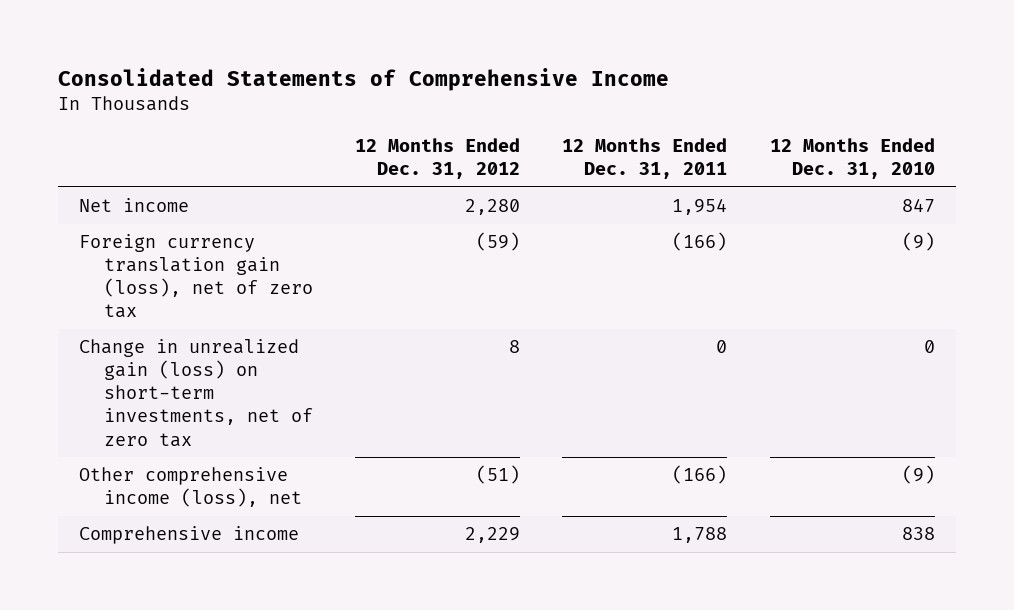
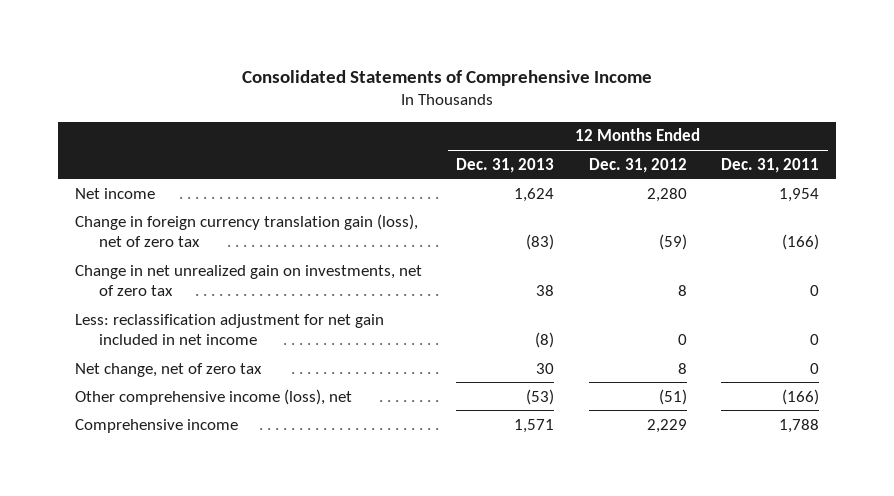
- | 12 Months Ended Dec. 31, 2012 | 12 Months Ended Dec. 31, 2011 | 12 Months Ended Dec. 31, 2010
+ | 12 Months Ended Dec. 31, 2013 | 12 Months Ended Dec. 31, 2012 | 12 Months Ended Dec. 31, 2011
- Foreign currency translation gain (loss), net of zero tax | (59) | (166) | (9)
- Change in unrealized gain (loss) on short-term investments, net of zero tax | 8 | 0 | 0
+ Change in foreign currency translation gain (loss), net of zero tax | (83) | (59) | (166)
+ Change in net unrealized gain on investments, net of zero tax | 38 | 8 | 0
+ Less: reclassification adjustment for net gain included in net income | (8) | 0 | 0
+ Net change, net of zero tax | 30 | 8 | 0

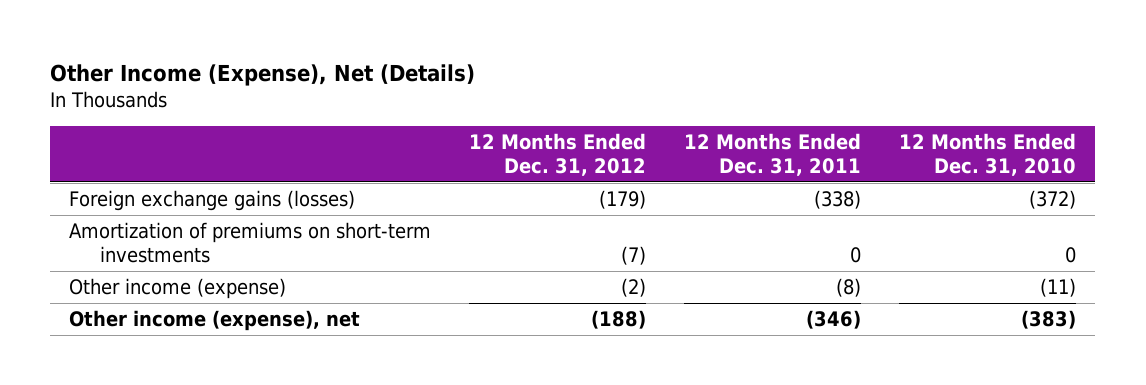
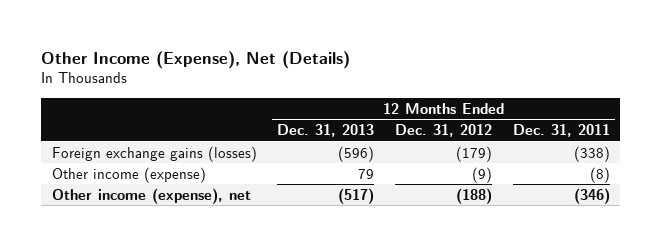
- | 12 Months Ended Dec. 31, 2012 | 12 Months Ended Dec. 31, 2011 | 12 Months Ended Dec. 31, 2010
+ | 12 Months Ended Dec. 31, 2013 | 12 Months Ended Dec. 31, 2012 | 12 Months Ended Dec. 31, 2011
- Amortization of premiums on short-term investments | (7) | 0 | 0
- Other income (expense) | (2) | (8) | (11)
+ Other income (expense) | 79 | (9) | (8)

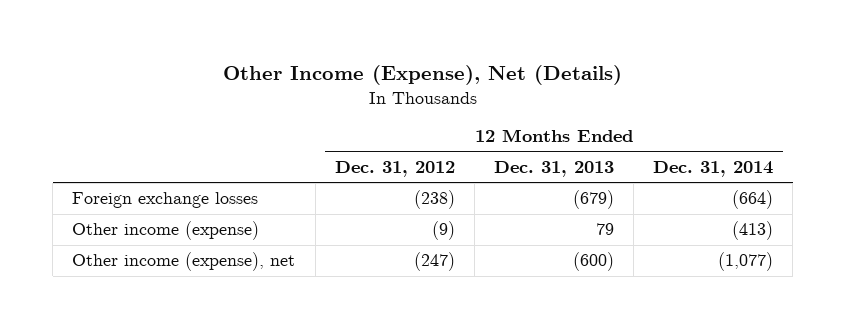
- | 12 Months Ended Dec. 31, 2013 | 12 Months Ended Dec. 31, 2012 | 12 Months Ended Dec. 31, 2011
+ | 12 Months Ended Dec. 31, 2012 | 12 Months Ended Dec. 31, 2013 | 12 Months Ended Dec. 31, 2014
- Foreign exchange gains (losses) | (596) | (179) | (338)
+ Foreign exchange losses | (238) | (679) | (664)
- Other income (expense), net | (517) | (188) | (346)
+ Other income (expense), net | (247) | (600) | (1,077)

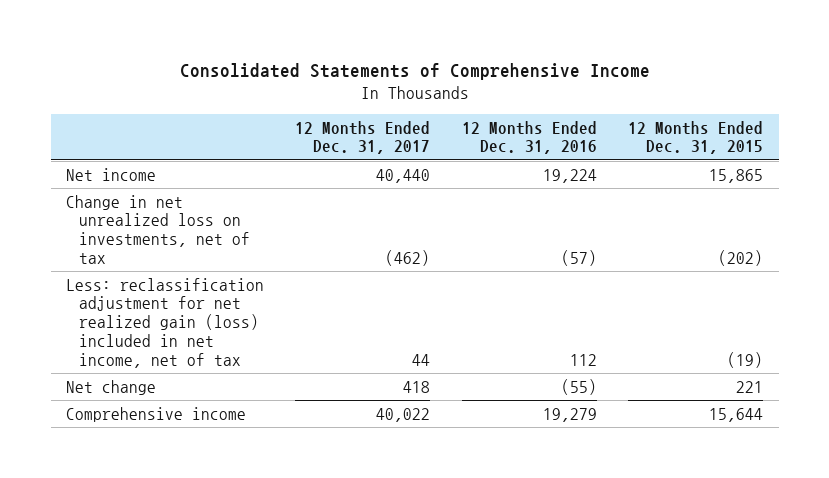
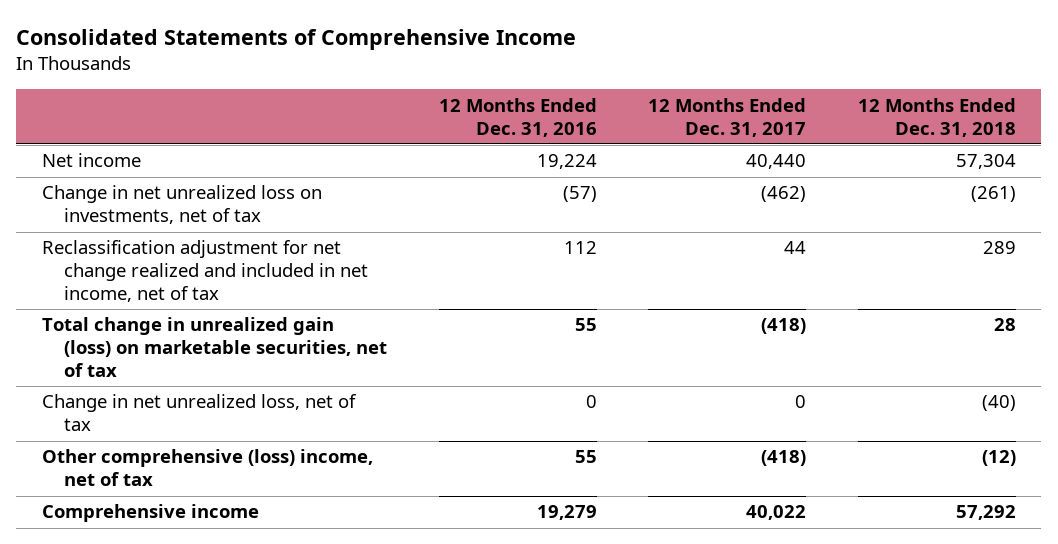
- | 12 Months Ended Dec. 31, 2017 | 12 Months Ended Dec. 31, 2016 | 12 Months Ended Dec. 31, 2015
+ | 12 Months Ended Dec. 31, 2016 | 12 Months Ended Dec. 31, 2017 | 12 Months Ended Dec. 31, 2018
- Less: reclassification adjustment for net realized gain (loss) included in net income, net of tax | 44 | 112 | (19)
- Net change | 418 | (55) | 221
+ Reclassification adjustment for net change realized and included in net income, net of tax | 112 | 44 | 289
+ Total change in unrealized gain (loss) on marketable securities, net of tax | 55 | (418) | 28
+ Change in net unrealized loss, net of tax | 0 | 0 | (40)
+ Other comprehensive (loss) income, net of tax | 55 | (418) | (12)

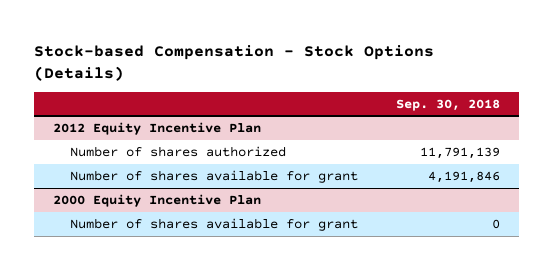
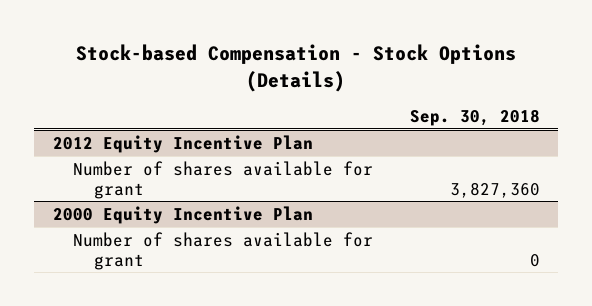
@ 2012 Equity Incentive Plan
- Number of shares authorized | 11,791,139
- Number of shares available for grant | 4,191,846
+ Number of shares available for grant | 3,827,360

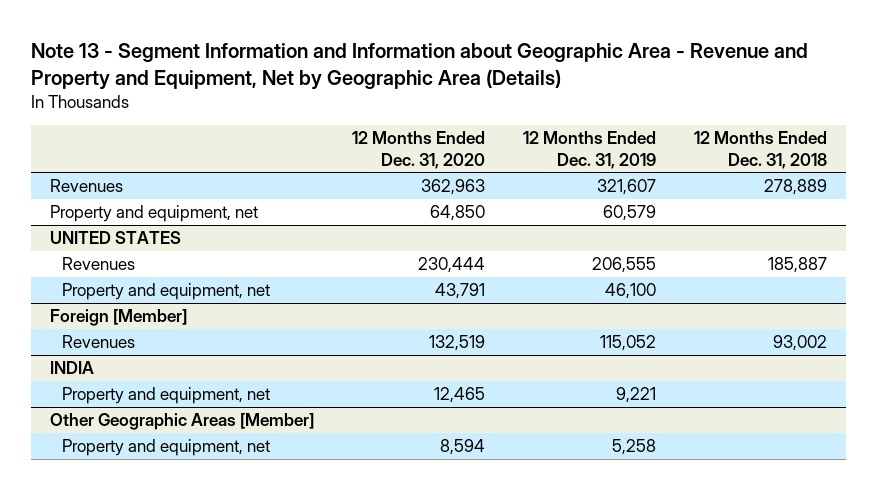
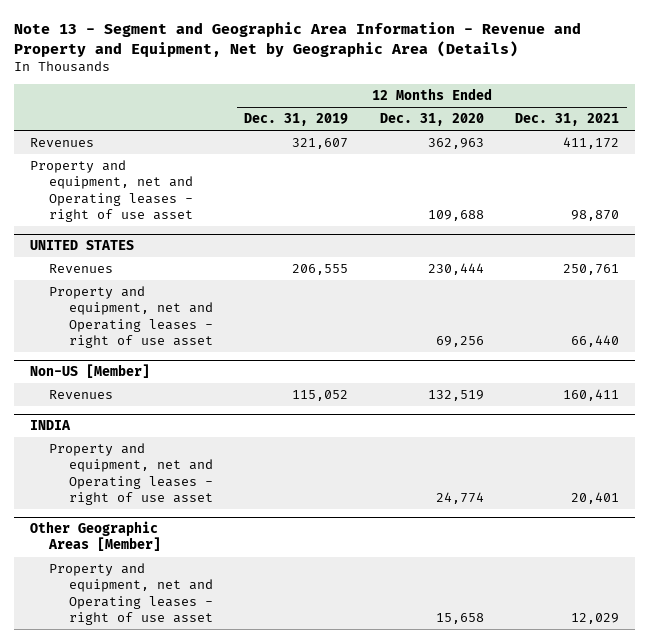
- Note 13 - Segment Information and Information about Geographic Area - Revenue and Property and Equipment, Net by Geographic Area (Details)
+ Note 13 - Segment and Geographic Area Information - Revenue and Property and Equipment, Net by Geographic Area (Details)
- | 12 Months Ended Dec. 31, 2020 | 12 Months Ended Dec. 31, 2019 | 12 Months Ended Dec. 31, 2018
+ | 12 Months Ended Dec. 31, 2019 | 12 Months Ended Dec. 31, 2020 | 12 Months Ended Dec. 31, 2021
- Property and equipment, net | 64,850 | 60,579 |
+ Property and equipment, net and Operating leases - right of use asset | | 109,688 | 98,870
@ UNITED STATES
- Property and equipment, net | 43,791 | 46,100 |
- Foreign [Member]
@ UNITED STATES
+ Property and equipment, net and Operating leases - right of use asset | | 69,256 | 66,440
+ Non-US [Member]
@ INDIA
- Property and equipment, net | 12,465 | 9,221 |
+ Property and equipment, net and Operating leases - right of use asset | | 24,774 | 20,401
@ Other Geographic Areas [Member]
- Property and equipment, net | 8,594 | 5,258 |
+ Property and equipment, net and Operating leases - right of use asset | | 15,658 | 12,029

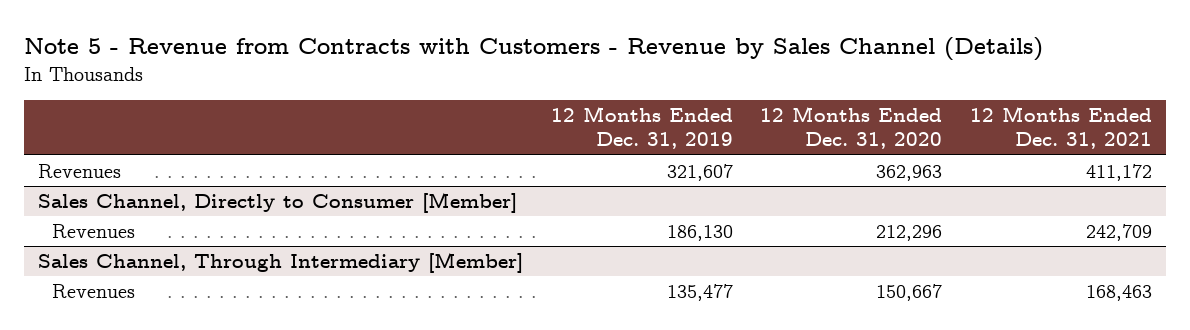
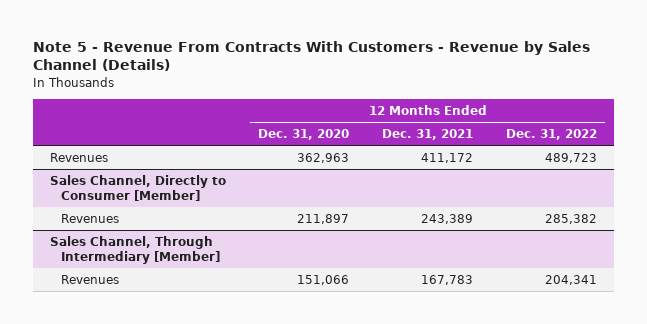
- Note 5 - Revenue from Contracts with Customers - Revenue by Sales Channel (Details)
+ Note 5 - Revenue From Contracts With Customers - Revenue by Sales Channel (Details)
- | 12 Months Ended Dec. 31, 2019 | 12 Months Ended Dec. 31, 2020 | 12 Months Ended Dec. 31, 2021
+ | 12 Months Ended Dec. 31, 2020 | 12 Months Ended Dec. 31, 2021 | 12 Months Ended Dec. 31, 2022
@ Sales Channel, Directly to Consumer [Member]
- Revenues | 186,130 | 212,296 | 242,709
+ Revenues | 211,897 | 243,389 | 285,382
@ Sales Channel, Through Intermediary [Member]
- Revenues | 135,477 | 150,667 | 168,463
+ Revenues | 151,066 | 167,783 | 204,341

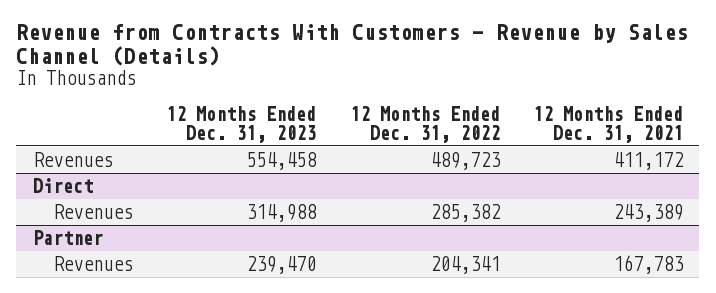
- Note 5 - Revenue From Contracts With Customers - Revenue by Sales Channel (Details)
+ Revenue from Contracts With Customers - Revenue by Sales Channel (Details)
- | 12 Months Ended Dec. 31, 2020 | 12 Months Ended Dec. 31, 2021 | 12 Months Ended Dec. 31, 2022
+ | 12 Months Ended Dec. 31, 2023 | 12 Months Ended Dec. 31, 2022 | 12 Months Ended Dec. 31, 2021
- Sales Channel, Directly to Consumer [Member]
+ Direct
- Sales Channel, Through Intermediary [Member]
+ Partner

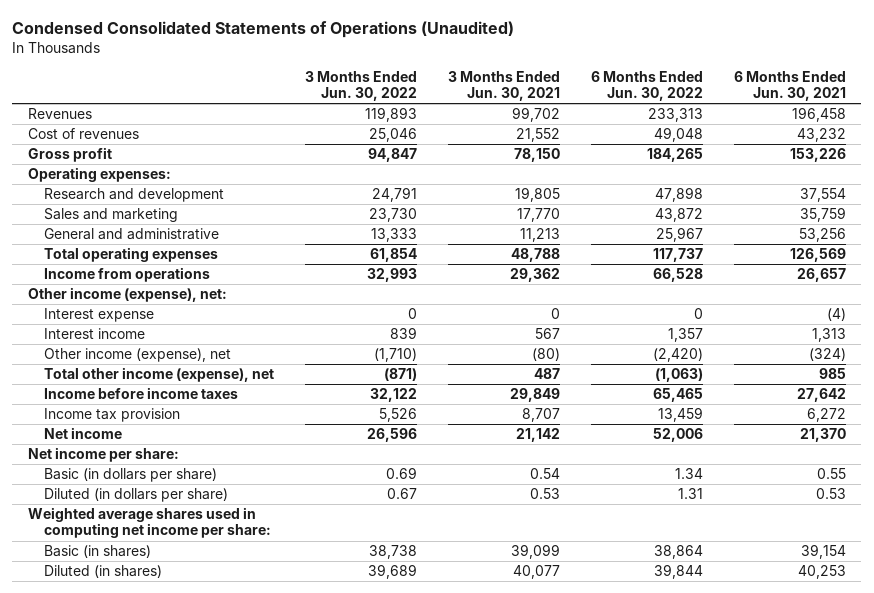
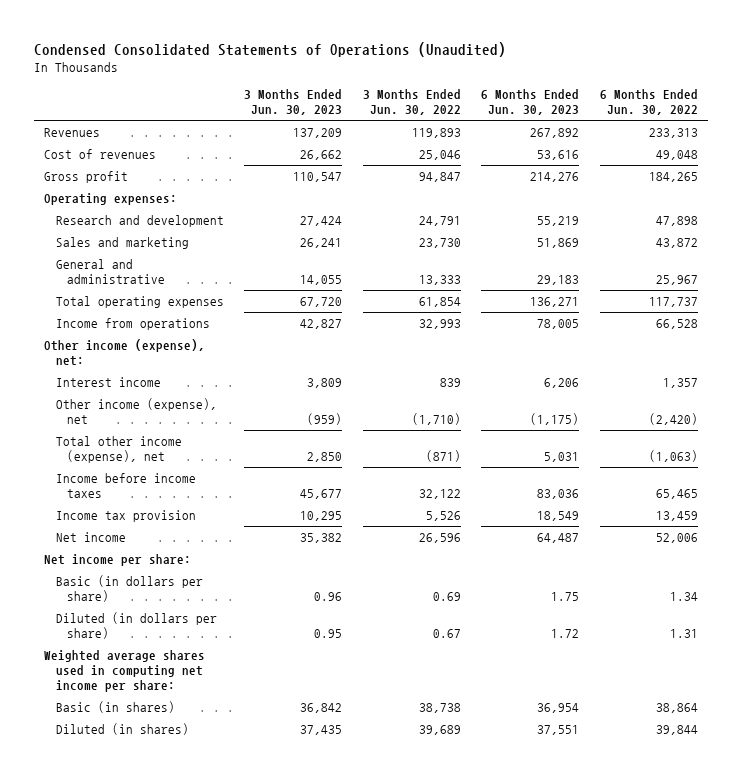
- | 3 Months Ended Jun. 30, 2022 | 3 Months Ended Jun. 30, 2021 | 6 Months Ended Jun. 30, 2022 | 6 Months Ended Jun. 30, 2021
+ | 3 Months Ended Jun. 30, 2023 | 3 Months Ended Jun. 30, 2022 | 6 Months Ended Jun. 30, 2023 | 6 Months Ended Jun. 30, 2022
- Interest expense | 0 | 0 | 0 | (4)

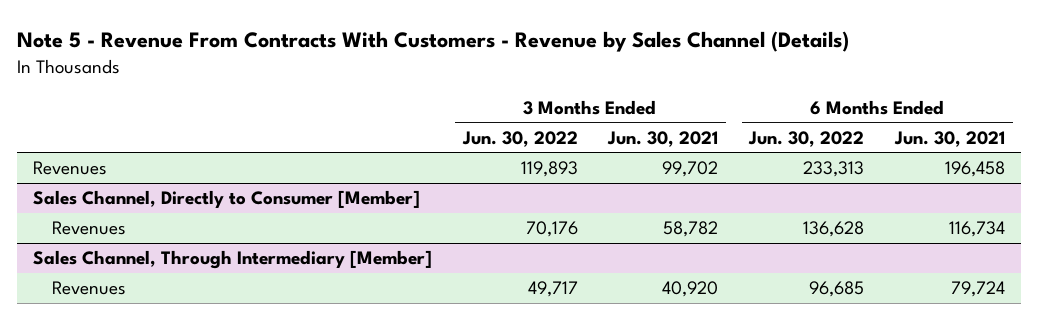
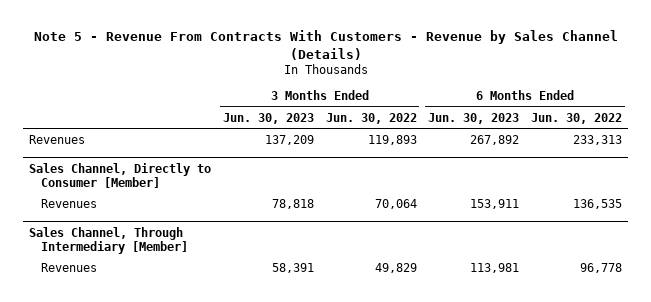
- | 3 Months Ended Jun. 30, 2022 | 3 Months Ended Jun. 30, 2021 | 6 Months Ended Jun. 30, 2022 | 6 Months Ended Jun. 30, 2021
+ | 3 Months Ended Jun. 30, 2023 | 3 Months Ended Jun. 30, 2022 | 6 Months Ended Jun. 30, 2023 | 6 Months Ended Jun. 30, 2022
@ Sales Channel, Directly to Consumer [Member]
- Revenues | 70,176 | 58,782 | 136,628 | 116,734
+ Revenues | 78,818 | 70,064 | 153,911 | 136,535
@ Sales Channel, Through Intermediary [Member]
- Revenues | 49,717 | 40,920 | 96,685 | 79,724
+ Revenues | 58,391 | 49,829 | 113,981 | 96,778

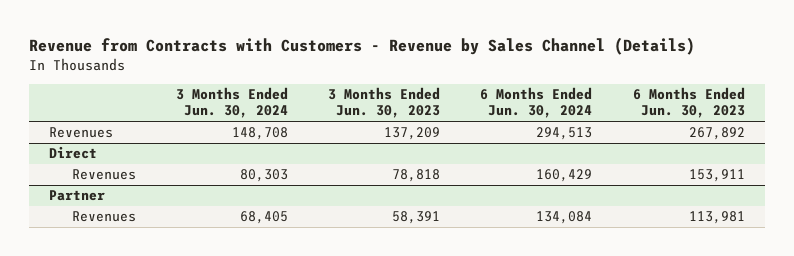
- Note 5 - Revenue From Contracts With Customers - Revenue by Sales Channel (Details)
+ Revenue from Contracts with Customers - Revenue by Sales Channel (Details)
- | 3 Months Ended Jun. 30, 2023 | 3 Months Ended Jun. 30, 2022 | 6 Months Ended Jun. 30, 2023 | 6 Months Ended Jun. 30, 2022
+ | 3 Months Ended Jun. 30, 2024 | 3 Months Ended Jun. 30, 2023 | 6 Months Ended Jun. 30, 2024 | 6 Months Ended Jun. 30, 2023
- Sales Channel, Directly to Consumer [Member]
+ Direct
- Sales Channel, Through Intermediary [Member]
+ Partner

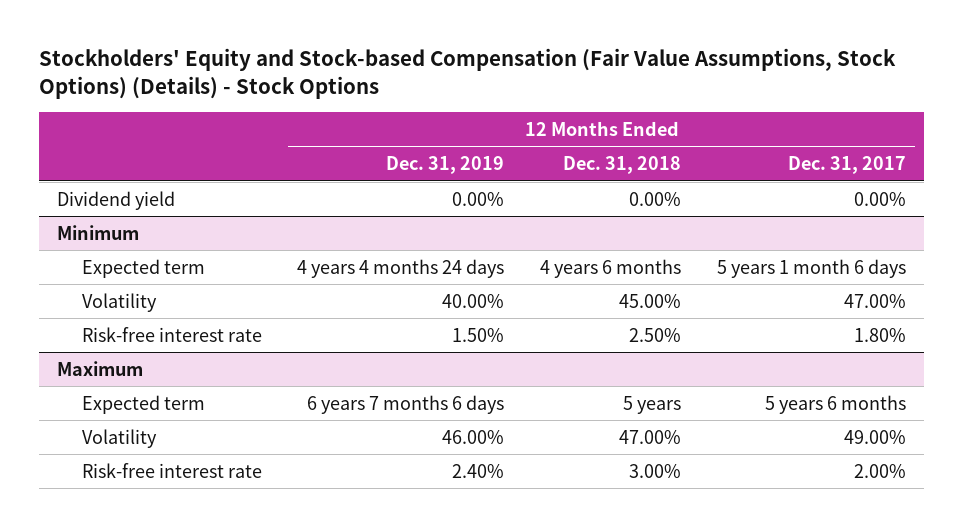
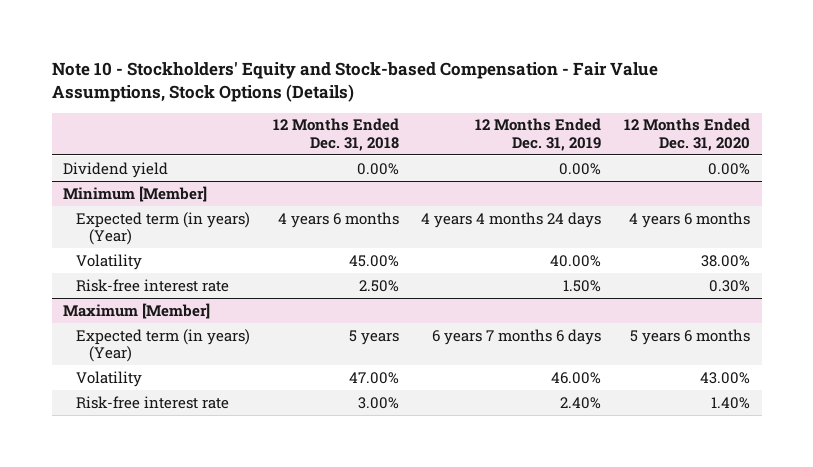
- Stockholders' Equity and Stock-based Compensation (Fair Value Assumptions, Stock Options) (Details) - Stock Options
+ Note 10 - Stockholders' Equity and Stock-based Compensation - Fair Value Assumptions, Stock Options (Details)
- | 12 Months Ended Dec. 31, 2019 | 12 Months Ended Dec. 31, 2018 | 12 Months Ended Dec. 31, 2017
+ | 12 Months Ended Dec. 31, 2018 | 12 Months Ended Dec. 31, 2019 | 12 Months Ended Dec. 31, 2020
- Minimum
- Expected term | 4 years 4 months 24 days | 4 years 6 months | 5 years 1 month 6 days
+ Minimum [Member]
+ Expected term (in years) (Year) | 4 years 6 months | 4 years 4 months 24 days | 4 years 6 months
- Maximum
- Expected term | 6 years 7 months 6 days | 5 years | 5 years 6 months
+ Maximum [Member]
+ Expected term (in years) (Year) | 5 years | 6 years 7 months 6 days | 5 years 6 months

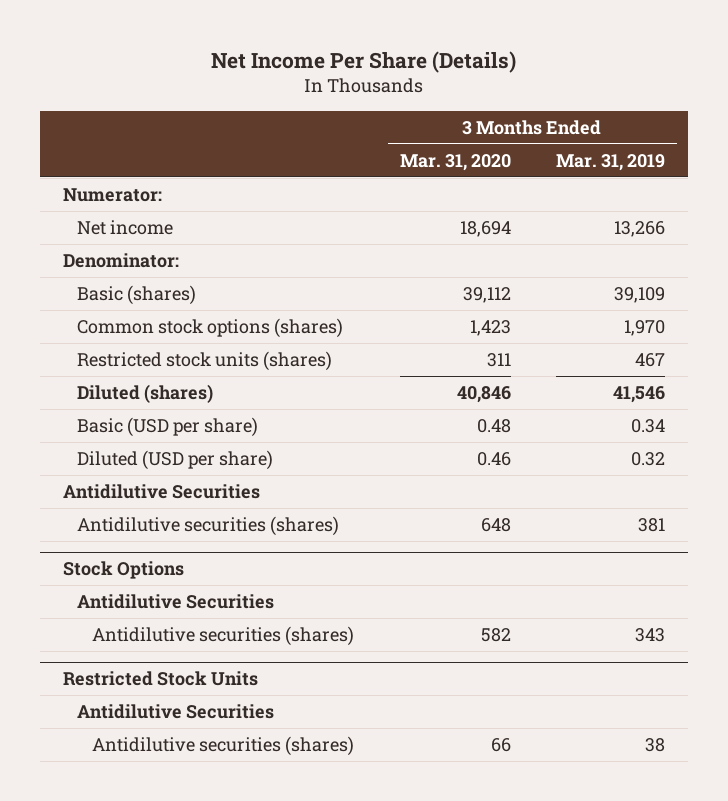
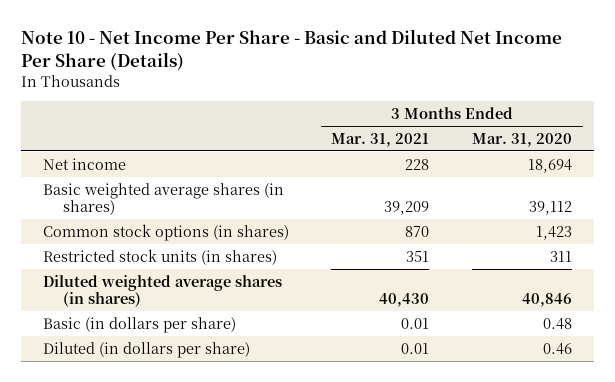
- Net Income Per Share (Details)
+ Note 10 - Net Income Per Share - Basic and Diluted Net Income Per Share (Details)
- | 3 Months Ended Mar. 31, 2020 | 3 Months Ended Mar. 31, 2019
+ | 3 Months Ended Mar. 31, 2021 | 3 Months Ended Mar. 31, 2020
- Numerator:
- Denominator:
- Basic (shares) | 39,112 | 39,109
- Common stock options (shares) | 1,423 | 1,970
- Restricted stock units (shares) | 311 | 467
- Diluted (shares) | 40,846 | 41,546
- Basic (USD per share) | 0.48 | 0.34
- Diluted (USD per share) | 0.46 | 0.32
- Antidilutive Securities
- Antidilutive securities (shares) | 648 | 381
- Stock Options
- Antidilutive Securities
- Antidilutive securities (shares) | 582 | 343
- Restricted Stock Units
- Antidilutive Securities
- Antidilutive securities (shares) | 66 | 38
+ Basic weighted average shares (in shares) | 39,209 | 39,112
+ Common stock options (in shares) | 870 | 1,423
+ Restricted stock units (in shares) | 351 | 311
+ Diluted weighted average shares (in shares) | 40,430 | 40,846
+ Basic (in dollars per share) | 0.01 | 0.48
+ Diluted (in dollars per share) | 0.01 | 0.46

